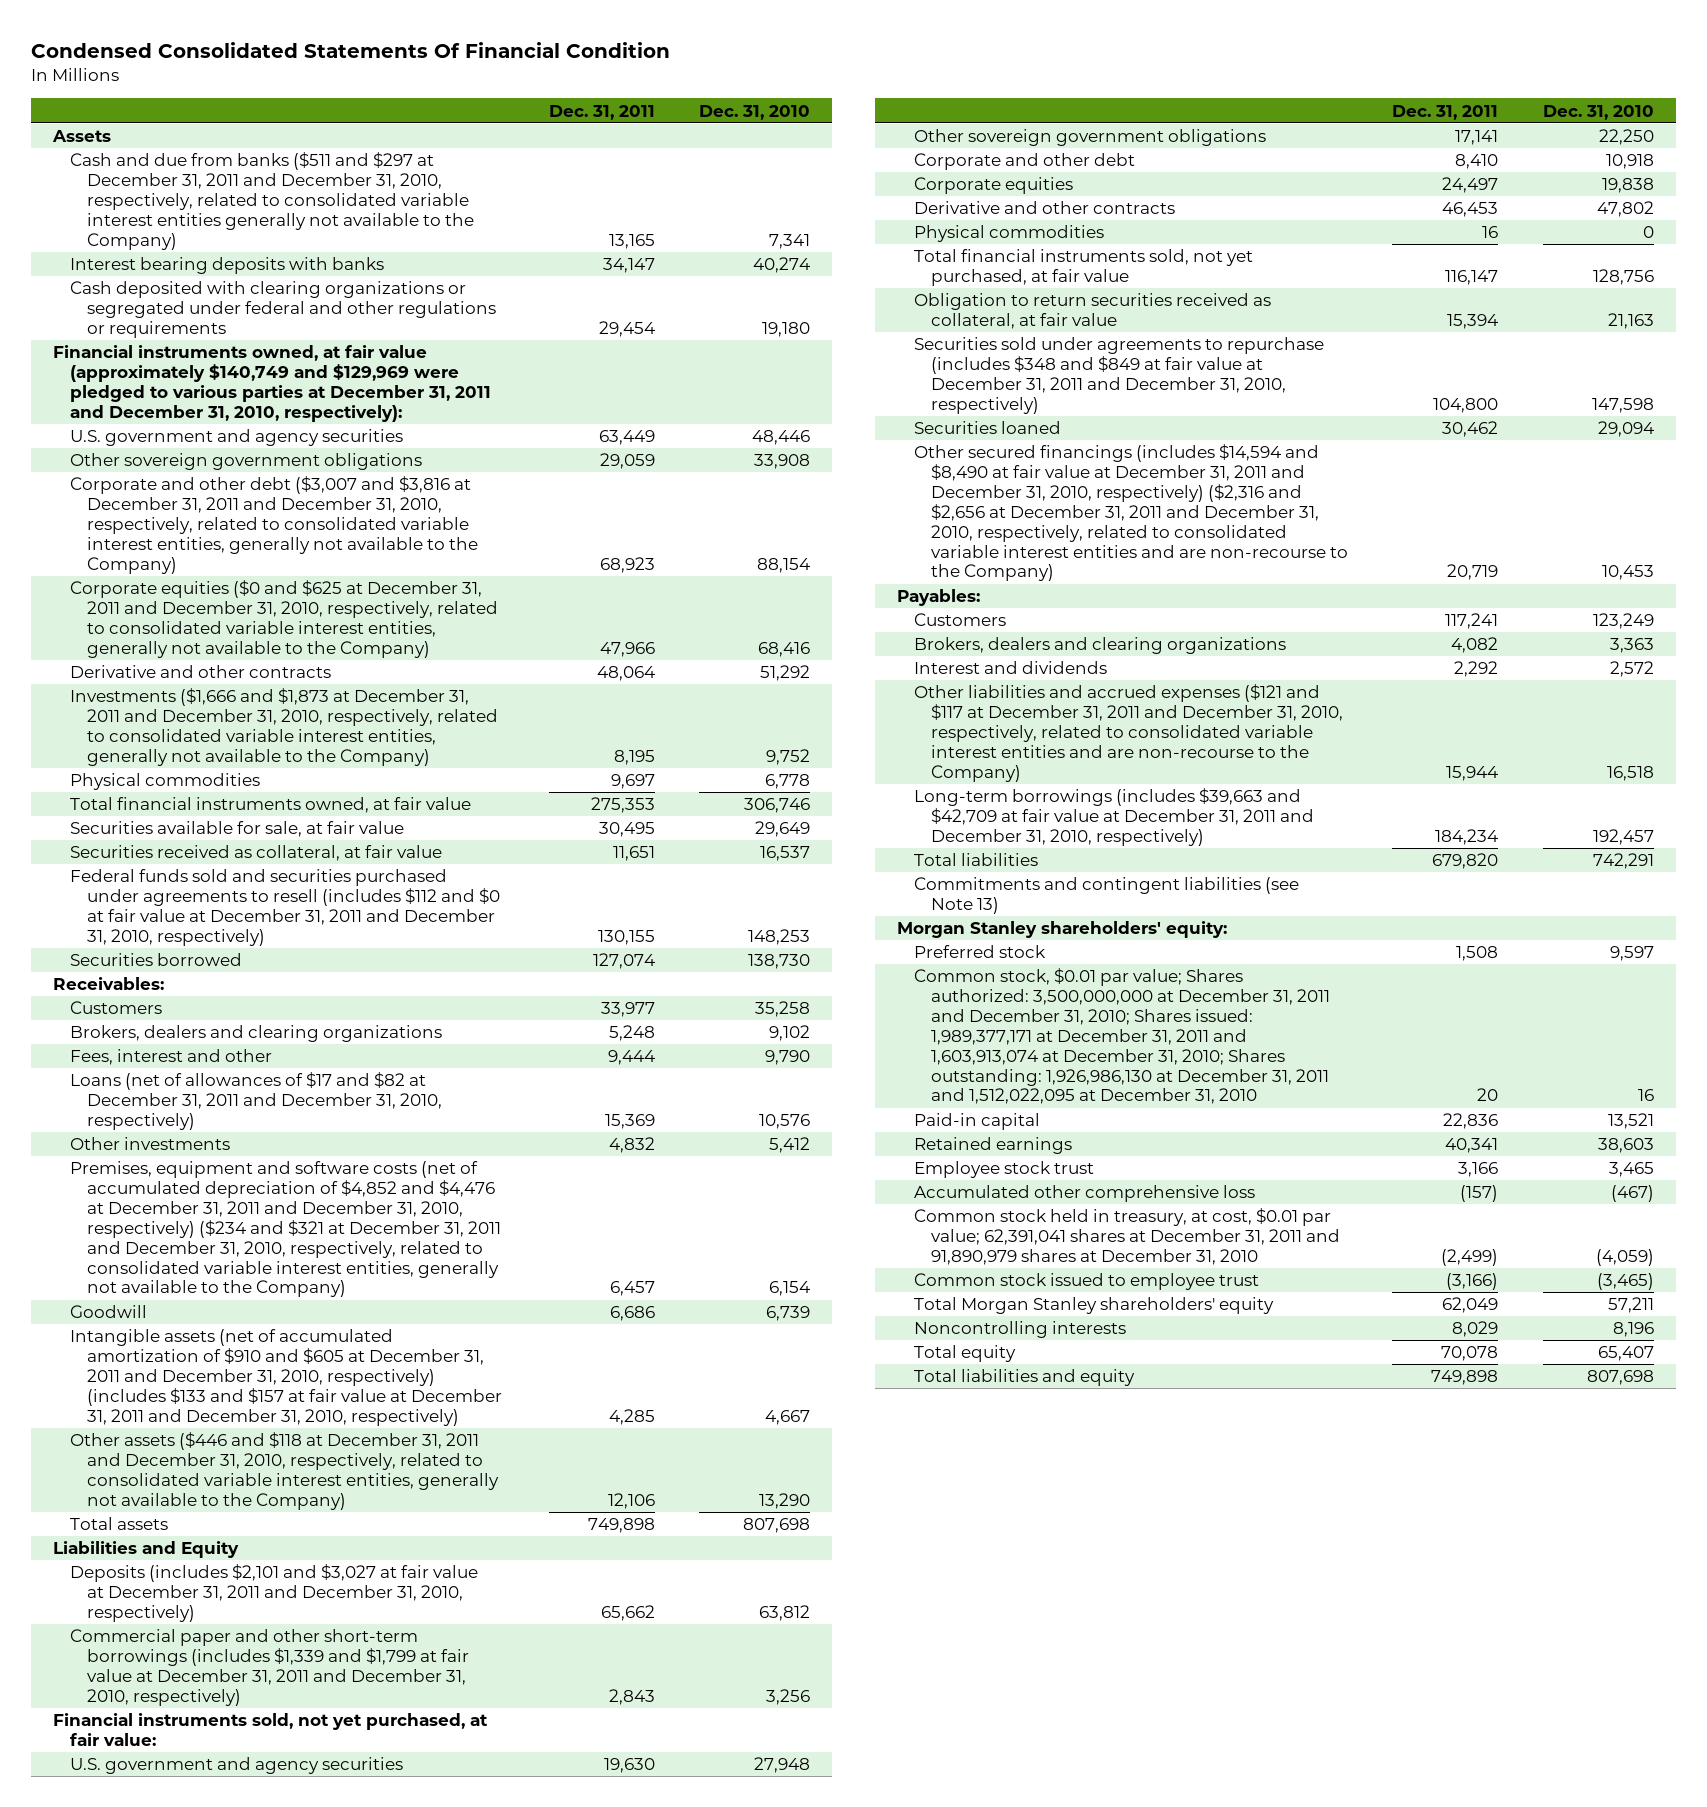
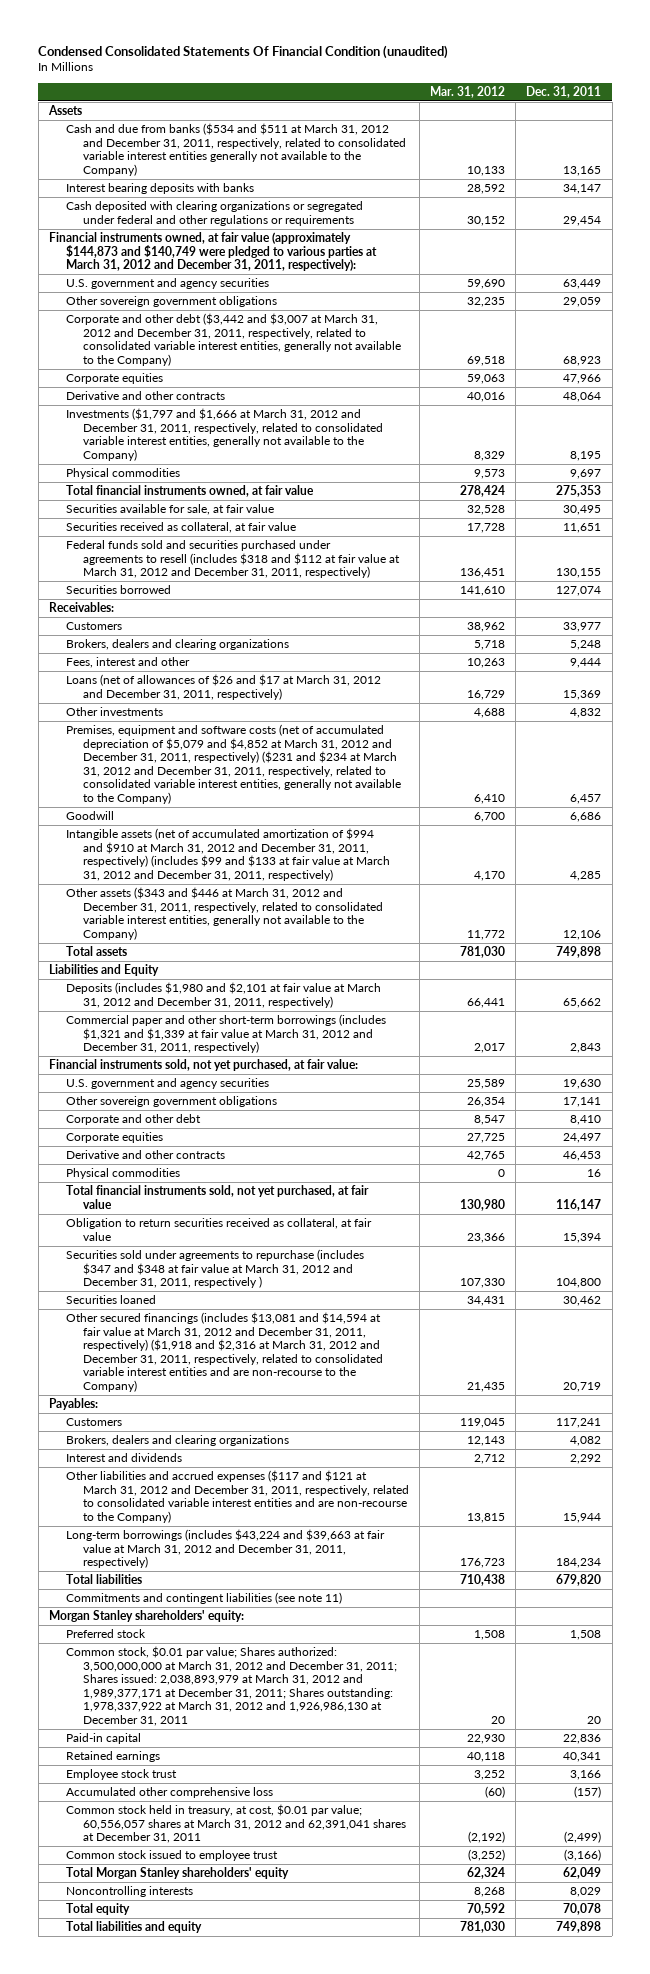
- Condensed Consolidated Statements Of Financial Condition
+ Condensed Consolidated Statements Of Financial Condition (unaudited)
- | Dec. 31, 2011 | Dec. 31, 2010
+ | Mar. 31, 2012 | Dec. 31, 2011
- Cash and due from banks ($511 and $297 at December 31, 2011 and December 31, 2010, respectively, related to consolidated variable interest entities generally not available to the Company) | 13,165 | 7,341
+ Cash and due from banks ($534 and $511 at March 31, 2012 and December 31, 2011, respectively, related to consolidated variable interest entities generally not available to the Company) | 10,133 | 13,165
- Financial instruments owned, at fair value (approximately $140,749 and $129,969 were pledged to various parties at December 31, 2011 and December 31, 2010, respectively):
+ Financial instruments owned, at fair value (approximately $144,873 and $140,749 were pledged to various parties at March 31, 2012 and December 31, 2011, respectively):
- Corporate and other debt ($3,007 and $3,816 at December 31, 2011 and December 31, 2010, respectively, related to consolidated variable interest entities, generally not available to the Company) | 68,923 | 88,154
- Corporate equities ($0 and $625 at December 31, 2011 and December 31, 2010, respectively, related to consolidated variable interest entities, generally not available to the Company) | 47,966 | 68,416
+ Corporate and other debt ($3,442 and $3,007 at March 31, 2012 and December 31, 2011, respectively, related to consolidated variable interest entities, generally not available to the Company) | 69,518 | 68,923
+ Corporate equities | 59,063 | 47,966
- Investments ($1,666 and $1,873 at December 31, 2011 and December 31, 2010, respectively, related to consolidated variable interest entities, generally not available to the Company) | 8,195 | 9,752
+ Investments ($1,797 and $1,666 at March 31, 2012 and December 31, 2011, respectively, related to consolidated variable interest entities, generally not available to the Company) | 8,329 | 8,195
- Federal funds sold and securities purchased under agreements to resell (includes $112 and $0 at fair value at December 31, 2011 and December 31, 2010, respectively) | 130,155 | 148,253
+ Federal funds sold and securities purchased under agreements to resell (includes $318 and $112 at fair value at March 31, 2012 and December 31, 2011, respectively) | 136,451 | 130,155
- Loans (net of allowances of $17 and $82 at December 31, 2011 and December 31, 2010, respectively) | 15,369 | 10,576
+ Loans (net of allowances of $26 and $17 at March 31, 2012 and December 31, 2011, respectively) | 16,729 | 15,369
- Premises, equipment and software costs (net of accumulated depreciation of $4,852 and $4,476 at December 31, 2011 and December 31, 2010, respectively) ($234 and $321 at December 31, 2011 and December 31, 2010, respectively, related to consolidated variable interest entities, generally not available to the Company) | 6,457 | 6,154
+ Premises, equipment and software costs (net of accumulated depreciation of $5,079 and $4,852 at March 31, 2012 and December 31, 2011, respectively) ($231 and $234 at March 31, 2012 and December 31, 2011, respectively, related to consolidated variable interest entities, generally not available to the Company) | 6,410 | 6,457
- Intangible assets (net of accumulated amortization of $910 and $605 at December 31, 2011 and December 31, 2010, respectively) (includes $133 and $157 at fair value at December 31, 2011 and December 31, 2010, respectively) | 4,285 | 4,667
- Other assets ($446 and $118 at December 31, 2011 and December 31, 2010, respectively, related to consolidated variable interest entities, generally not available to the Company) | 12,106 | 13,290
+ Intangible assets (net of accumulated amortization of $994 and $910 at March 31, 2012 and December 31, 2011, respectively) (includes $99 and $133 at fair value at March 31, 2012 and December 31, 2011, respectively) | 4,170 | 4,285
+ Other assets ($343 and $446 at March 31, 2012 and December 31, 2011, respectively, related to consolidated variable interest entities, generally not available to the Company) | 11,772 | 12,106
- Deposits (includes $2,101 and $3,027 at fair value at December 31, 2011 and December 31, 2010, respectively) | 65,662 | 63,812
- Commercial paper and other short-term borrowings (includes $1,339 and $1,799 at fair value at December 31, 2011 and December 31, 2010, respectively) | 2,843 | 3,256
+ Deposits (includes $1,980 and $2,101 at fair value at March 31, 2012 and December 31, 2011, respectively) | 66,441 | 65,662
+ Commercial paper and other short-term borrowings (includes $1,321 and $1,339 at fair value at March 31, 2012 and December 31, 2011, respectively) | 2,017 | 2,843
- Securities sold under agreements to repurchase (includes $348 and $849 at fair value at December 31, 2011 and December 31, 2010, respectively) | 104,800 | 147,598
+ Securities sold under agreements to repurchase (includes $347 and $348 at fair value at March 31, 2012 and December 31, 2011, respectively ) | 107,330 | 104,800
- Other secured financings (includes $14,594 and $8,490 at fair value at December 31, 2011 and December 31, 2010, respectively) ($2,316 and $2,656 at December 31, 2011 and December 31, 2010, respectively, related to consolidated variable interest entities and are non-recourse to the Company) | 20,719 | 10,453
+ Other secured financings (includes $13,081 and $14,594 at fair value at March 31, 2012 and December 31, 2011, respectively) ($1,918 and $2,316 at March 31, 2012 and December 31, 2011, respectively, related to consolidated variable interest entities and are non-recourse to the Company) | 21,435 | 20,719
- Other liabilities and accrued expenses ($121 and $117 at December 31, 2011 and December 31, 2010, respectively, related to consolidated variable interest entities and are non-recourse to the Company) | 15,944 | 16,518
- Long-term borrowings (includes $39,663 and $42,709 at fair value at December 31, 2011 and December 31, 2010, respectively) | 184,234 | 192,457
+ Other liabilities and accrued expenses ($117 and $121 at March 31, 2012 and December 31, 2011, respectively, related to consolidated variable interest entities and are non-recourse to the Company) | 13,815 | 15,944
+ Long-term borrowings (includes $43,224 and $39,663 at fair value at March 31, 2012 and December 31, 2011, respectively) | 176,723 | 184,234
- Commitments and contingent liabilities (see Note 13)
+ Commitments and contingent liabilities (see note 11)
- Common stock, $0.01 par value; Shares authorized: 3,500,000,000 at December 31, 2011 and December 31, 2010; Shares issued: 1,989,377,171 at December 31, 2011 and 1,603,913,074 at December 31, 2010; Shares outstanding: 1,926,986,130 at December 31, 2011 and 1,512,022,095 at December 31, 2010 | 20 | 16
+ Common stock, $0.01 par value; Shares authorized: 3,500,000,000 at March 31, 2012 and December 31, 2011; Shares issued: 2,038,893,979 at March 31, 2012 and 1,989,377,171 at December 31, 2011; Shares outstanding: 1,978,337,922 at March 31, 2012 and 1,926,986,130 at December 31, 2011 | 20 | 20
- Common stock held in treasury, at cost, $0.01 par value; 62,391,041 shares at December 31, 2011 and 91,890,979 shares at December 31, 2010 | (2,499) | (4,059)
+ Common stock held in treasury, at cost, $0.01 par value; 60,556,057 shares at March 31, 2012 and 62,391,041 shares at December 31, 2011 | (2,192) | (2,499)

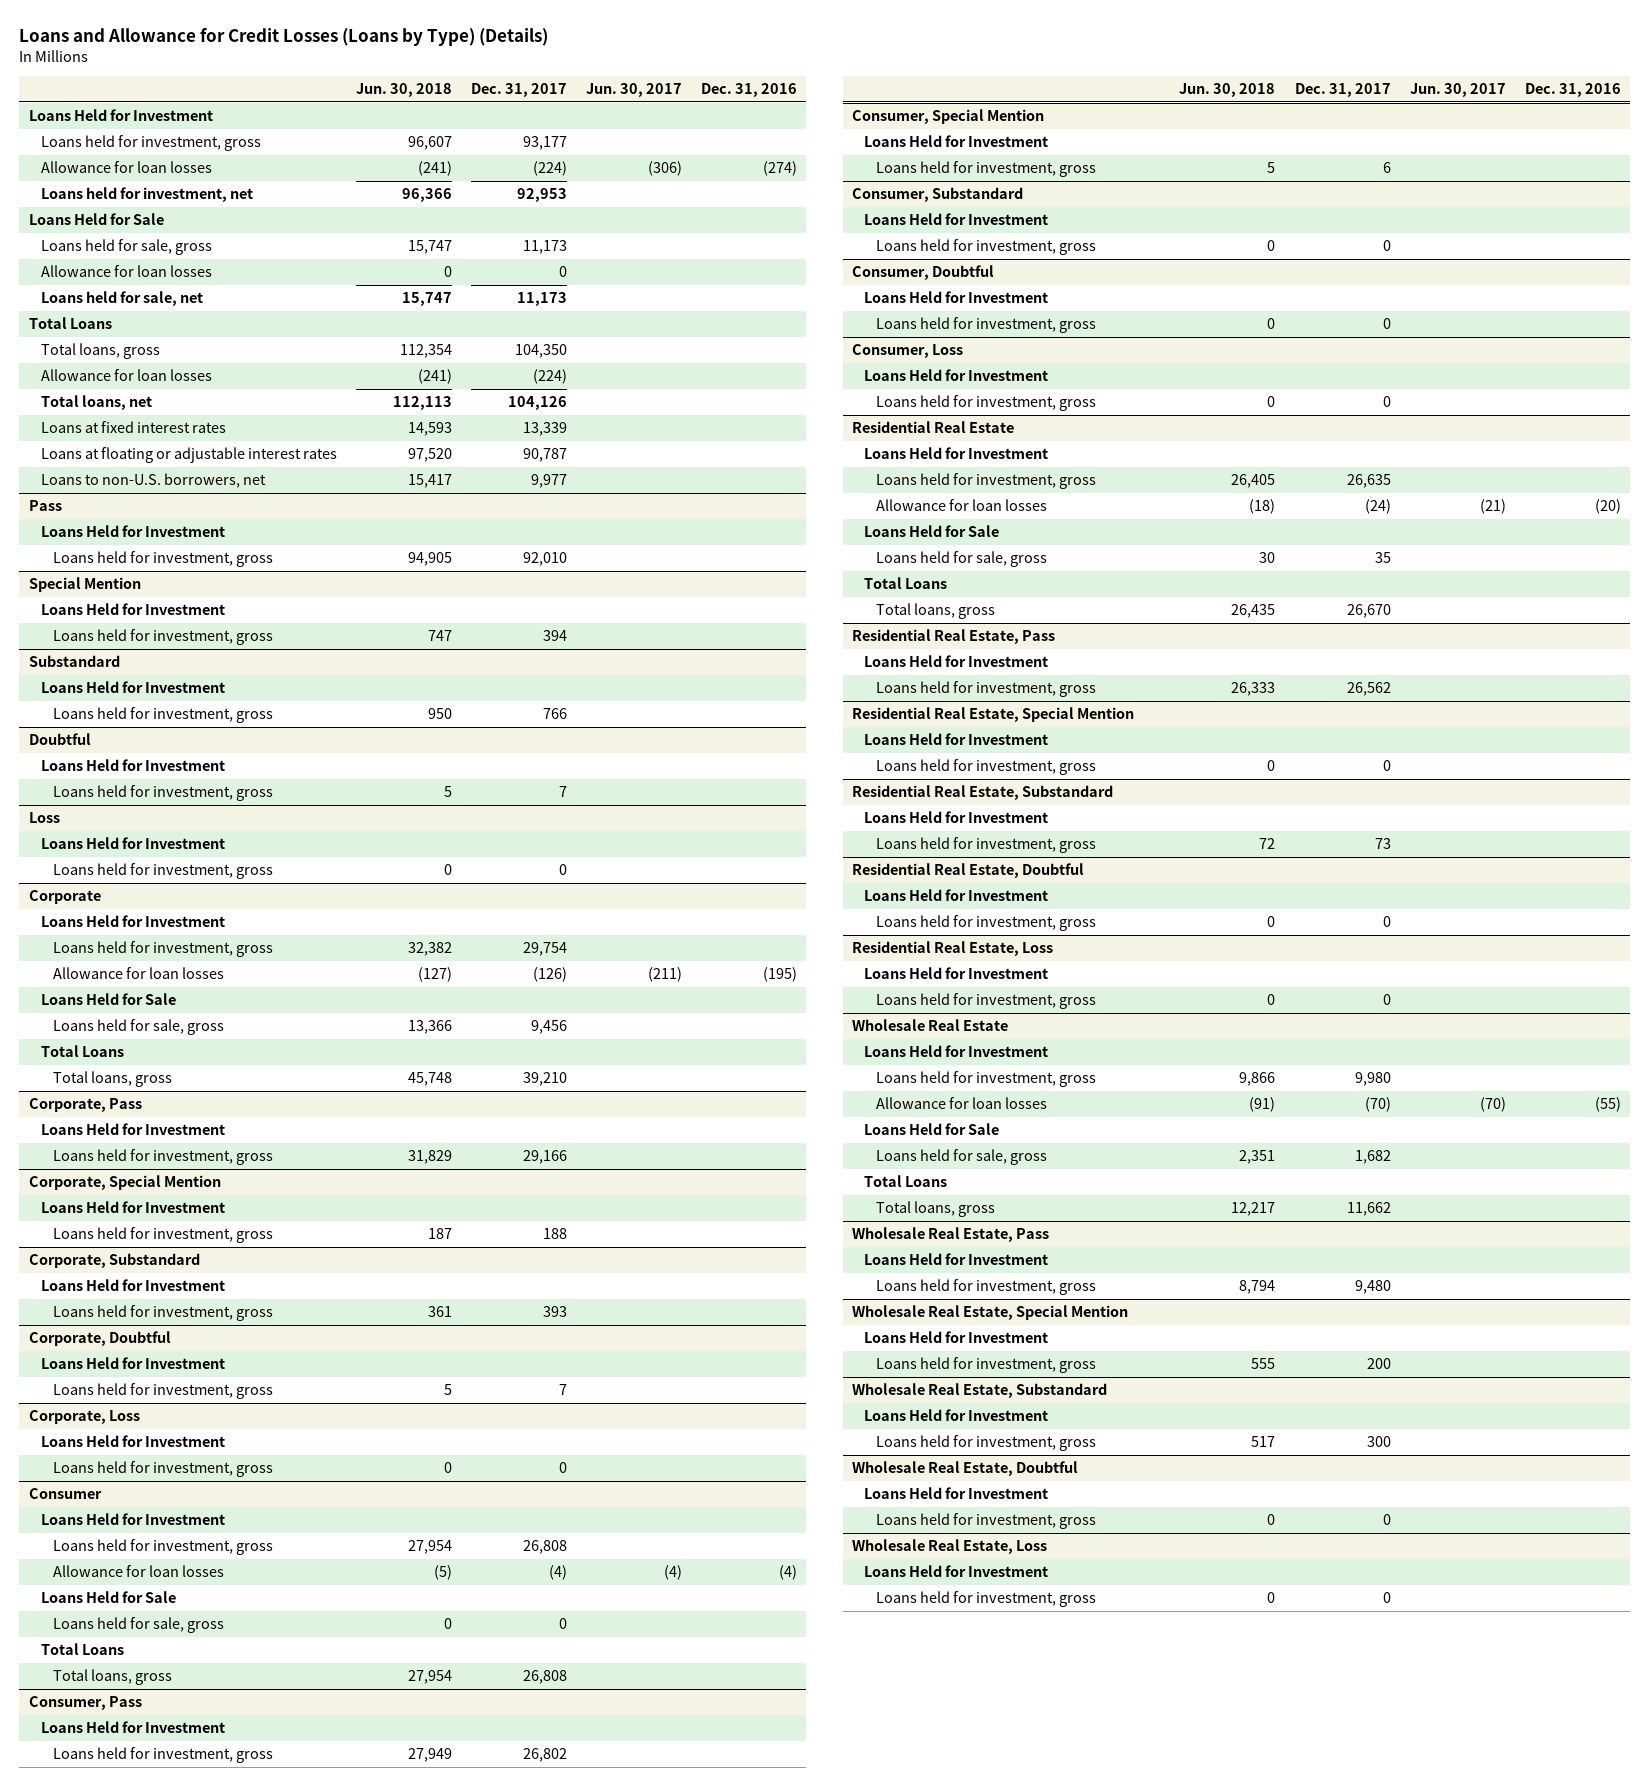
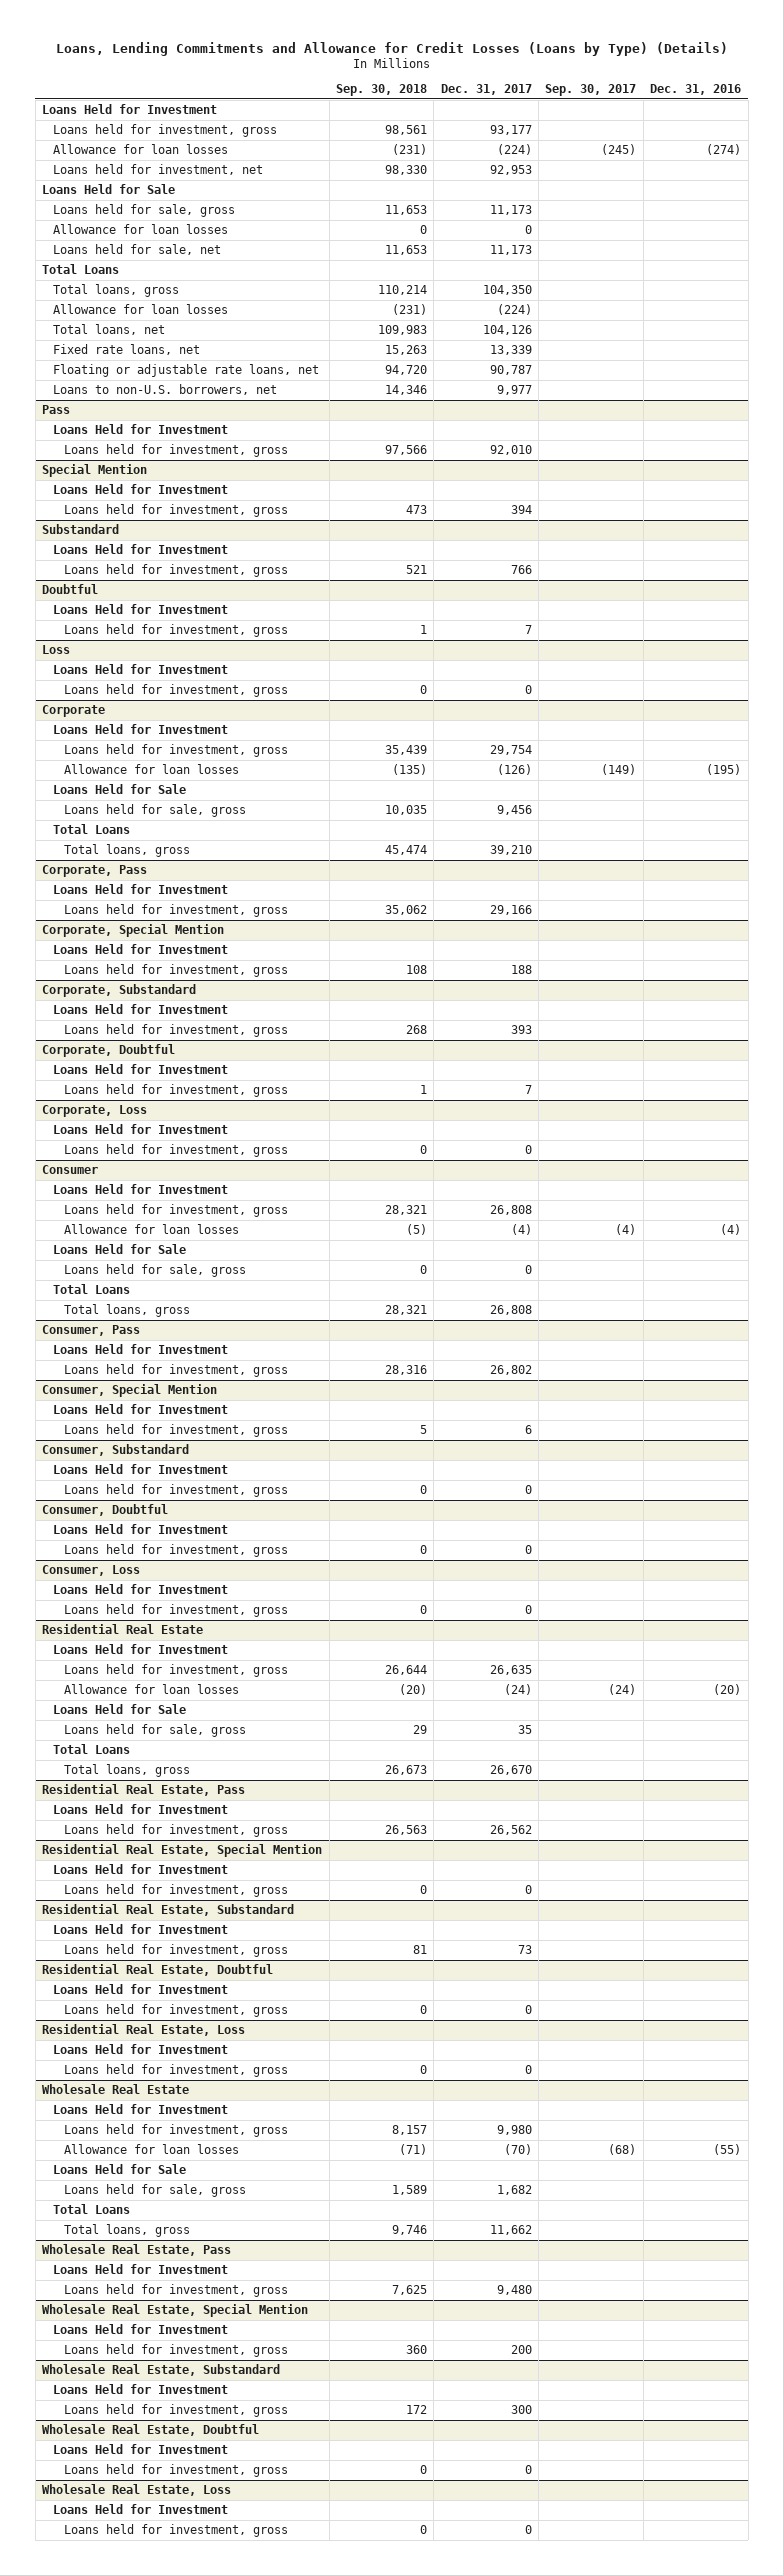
- Loans and Allowance for Credit Losses (Loans by Type) (Details)
+ Loans, Lending Commitments and Allowance for Credit Losses (Loans by Type) (Details)
- | Jun. 30, 2018 | Dec. 31, 2017 | Jun. 30, 2017 | Dec. 31, 2016
+ | Sep. 30, 2018 | Dec. 31, 2017 | Sep. 30, 2017 | Dec. 31, 2016
- Loans at fixed interest rates | 14,593 | 13,339 | |
- Loans at floating or adjustable interest rates | 97,520 | 90,787 | |
+ Fixed rate loans, net | 15,263 | 13,339 | |
+ Floating or adjustable rate loans, net | 94,720 | 90,787 | |

